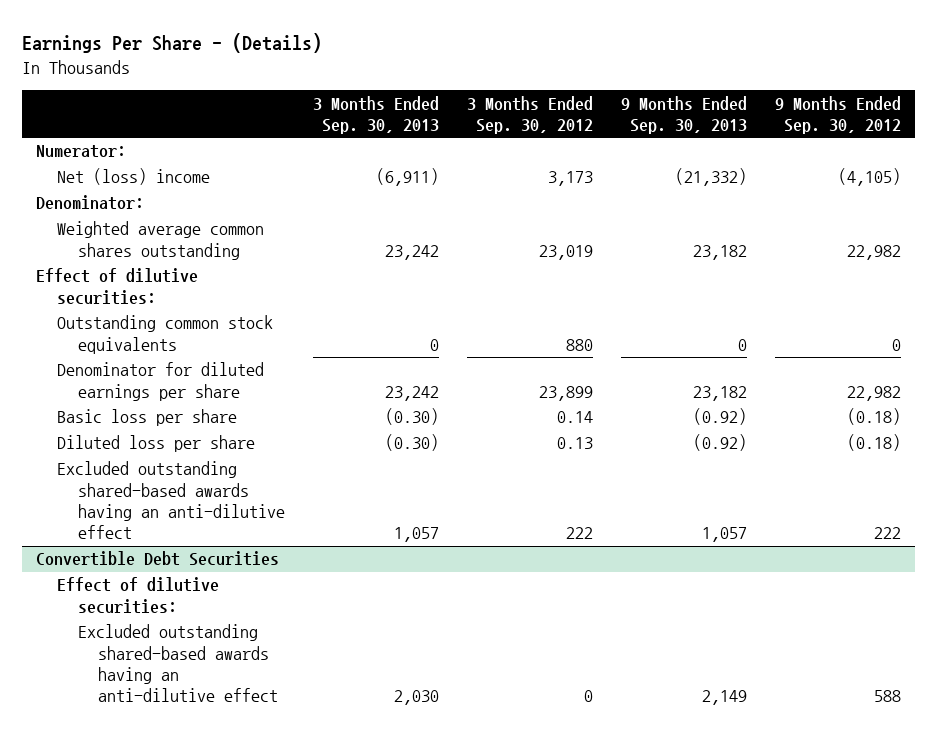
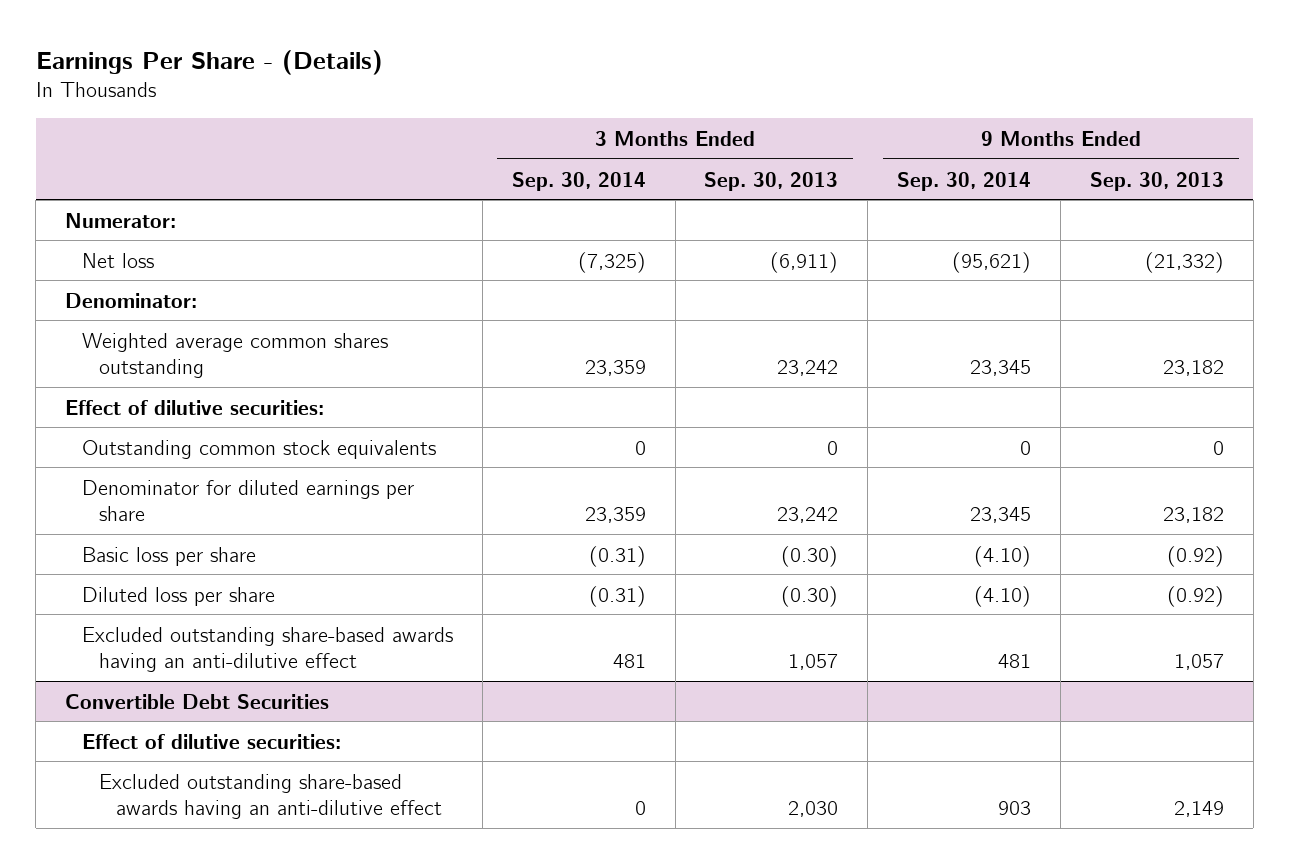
- | 3 Months Ended Sep. 30, 2013 | 3 Months Ended Sep. 30, 2012 | 9 Months Ended Sep. 30, 2013 | 9 Months Ended Sep. 30, 2012
+ | 3 Months Ended Sep. 30, 2014 | 3 Months Ended Sep. 30, 2013 | 9 Months Ended Sep. 30, 2014 | 9 Months Ended Sep. 30, 2013
- Net (loss) income | (6,911) | 3,173 | (21,332) | (4,105)
+ Net loss | (7,325) | (6,911) | (95,621) | (21,332)
- Excluded outstanding shared-based awards having an anti-dilutive effect | 1,057 | 222 | 1,057 | 222
+ Excluded outstanding share-based awards having an anti-dilutive effect | 481 | 1,057 | 481 | 1,057
@ Convertible Debt Securities
- Excluded outstanding shared-based awards having an anti-dilutive effect | 2,030 | 0 | 2,149 | 588
+ Excluded outstanding share-based awards having an anti-dilutive effect | 0 | 2,030 | 903 | 2,149

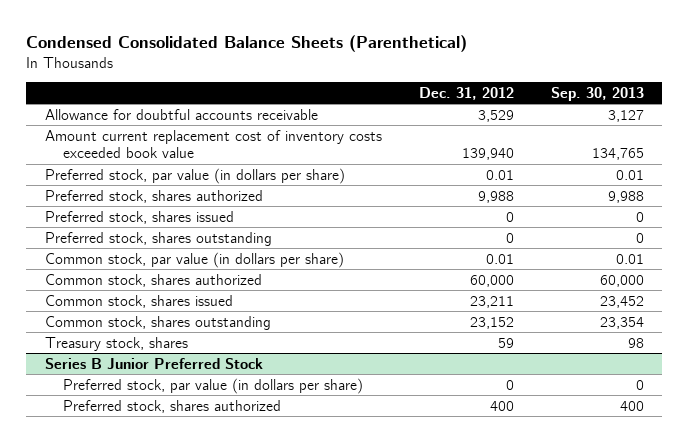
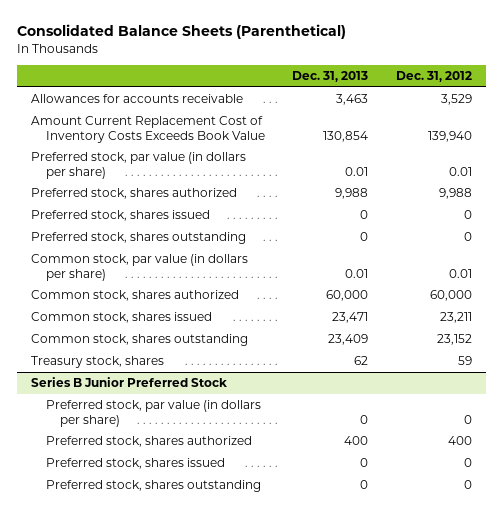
- Condensed Consolidated Balance Sheets (Parenthetical)
+ Consolidated Balance Sheets (Parenthetical)
- | Dec. 31, 2012 | Sep. 30, 2013
+ | Dec. 31, 2013 | Dec. 31, 2012
- Allowance for doubtful accounts receivable | 3,529 | 3,127
- Amount current replacement cost of inventory costs exceeded book value | 139,940 | 134,765
+ Allowances for accounts receivable | 3,463 | 3,529
+ Amount Current Replacement Cost of Inventory Costs Exceeds Book Value | 130,854 | 139,940
@ Series B Junior Preferred Stock
+ Preferred stock, shares issued | 0 | 0
+ Preferred stock, shares outstanding | 0 | 0

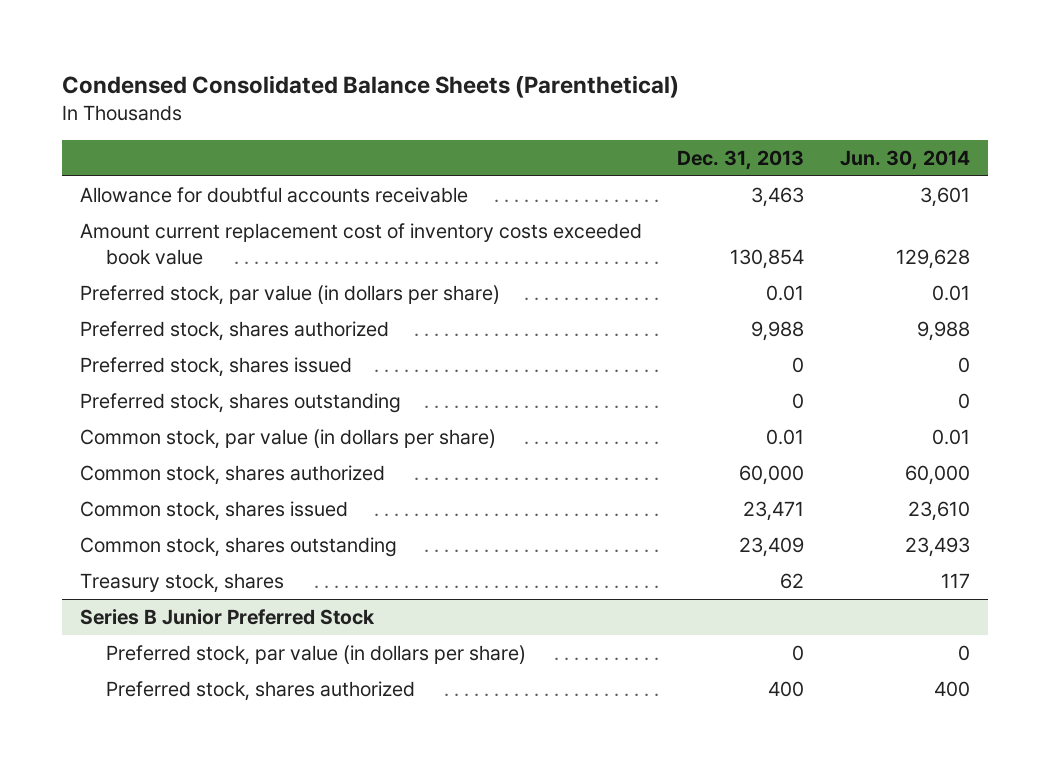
- Consolidated Balance Sheets (Parenthetical)
+ Condensed Consolidated Balance Sheets (Parenthetical)
- | Dec. 31, 2013 | Dec. 31, 2012
+ | Dec. 31, 2013 | Jun. 30, 2014
- Allowances for accounts receivable | 3,463 | 3,529
- Amount Current Replacement Cost of Inventory Costs Exceeds Book Value | 130,854 | 139,940
+ Allowance for doubtful accounts receivable | 3,463 | 3,601
+ Amount current replacement cost of inventory costs exceeded book value | 130,854 | 129,628
@ Series B Junior Preferred Stock
- Preferred stock, shares issued | 0 | 0
- Preferred stock, shares outstanding | 0 | 0

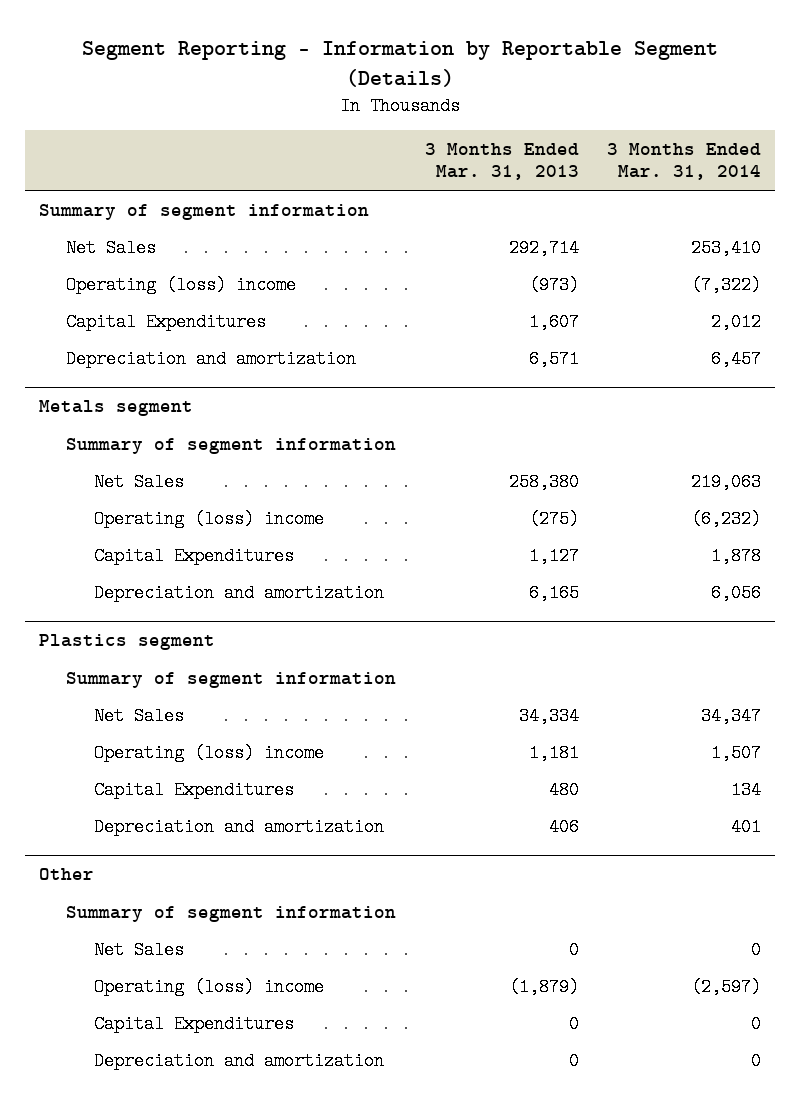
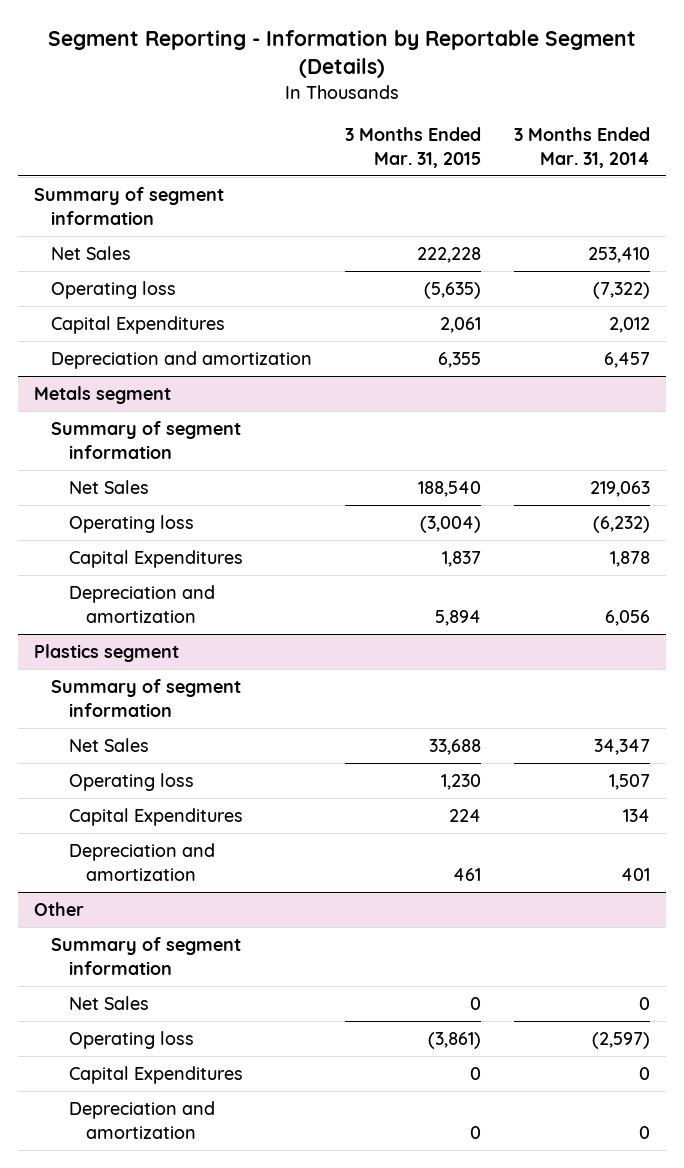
- | 3 Months Ended Mar. 31, 2013 | 3 Months Ended Mar. 31, 2014
+ | 3 Months Ended Mar. 31, 2015 | 3 Months Ended Mar. 31, 2014
- Operating (loss) income | (973) | (7,322)
+ Operating loss | (5,635) | (7,322)
@ Metals segment
- Operating (loss) income | (275) | (6,232)
+ Operating loss | (3,004) | (6,232)
@ Plastics segment
- Operating (loss) income | 1,181 | 1,507
+ Operating loss | 1,230 | 1,507
@ Other
- Operating (loss) income | (1,879) | (2,597)
+ Operating loss | (3,861) | (2,597)

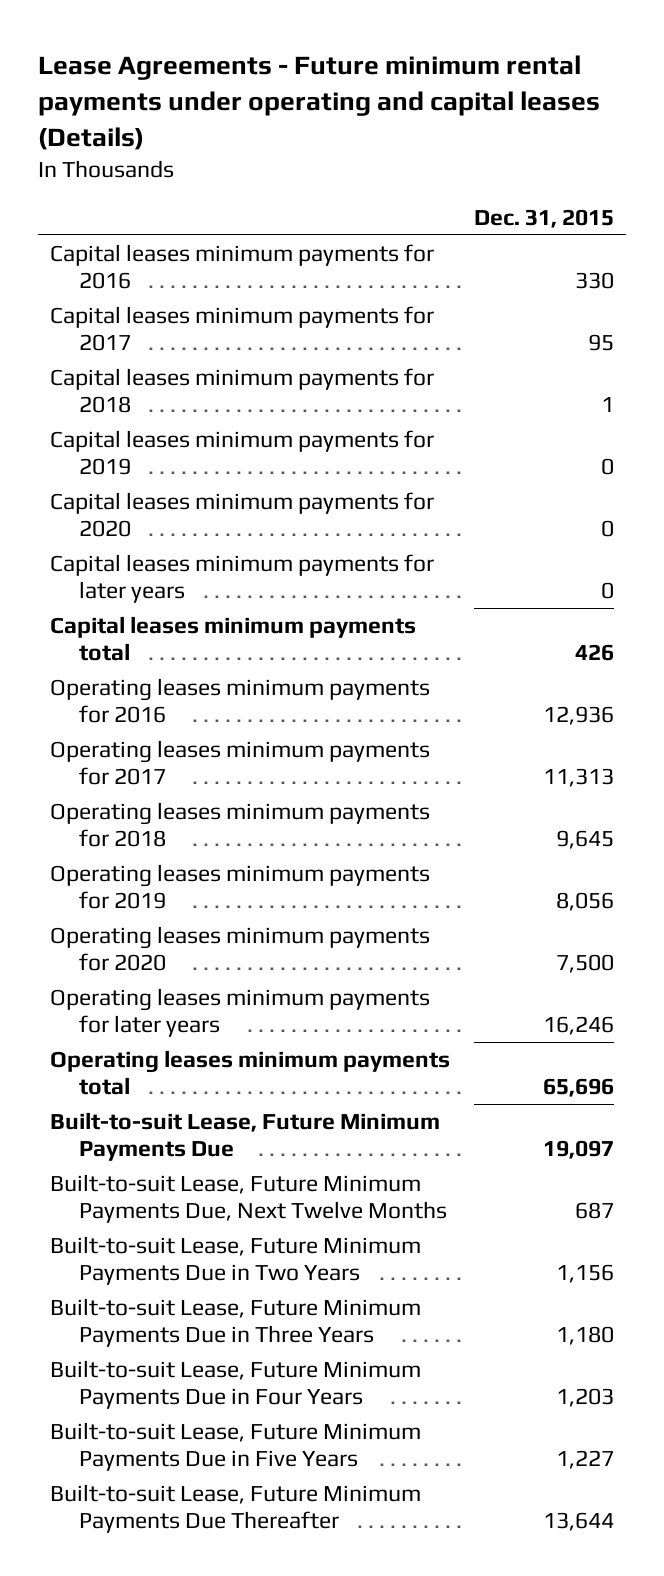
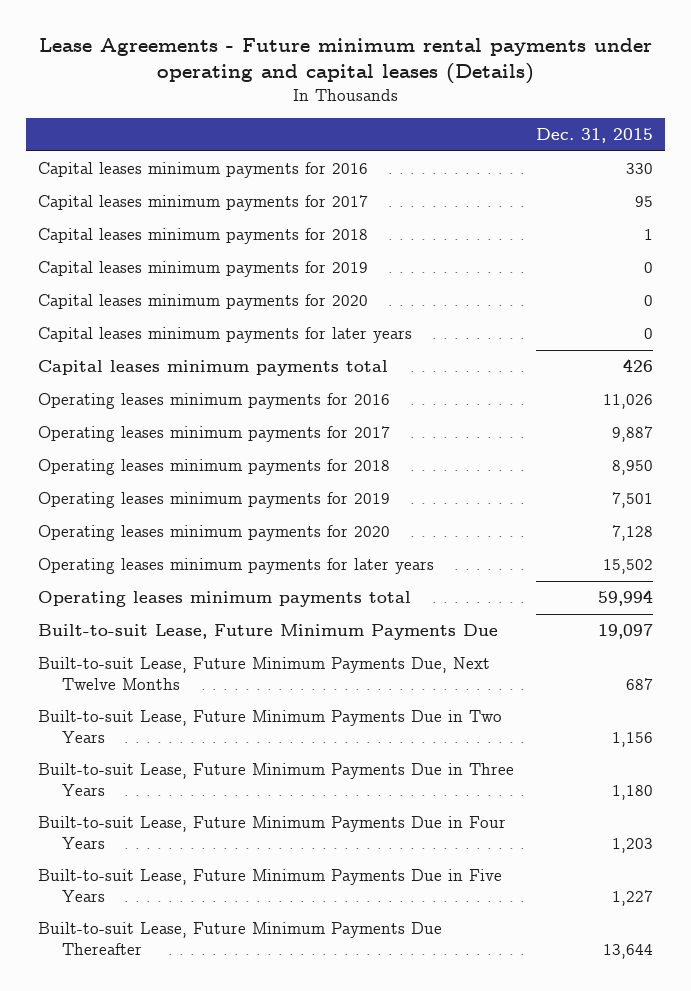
- Operating leases minimum payments for 2016 | 12,936
- Operating leases minimum payments for 2017 | 11,313
- Operating leases minimum payments for 2018 | 9,645
- Operating leases minimum payments for 2019 | 8,056
- Operating leases minimum payments for 2020 | 7,500
- Operating leases minimum payments for later years | 16,246
- Operating leases minimum payments total | 65,696
+ Operating leases minimum payments for 2016 | 11,026
+ Operating leases minimum payments for 2017 | 9,887
+ Operating leases minimum payments for 2018 | 8,950
+ Operating leases minimum payments for 2019 | 7,501
+ Operating leases minimum payments for 2020 | 7,128
+ Operating leases minimum payments for later years | 15,502
+ Operating leases minimum payments total | 59,994

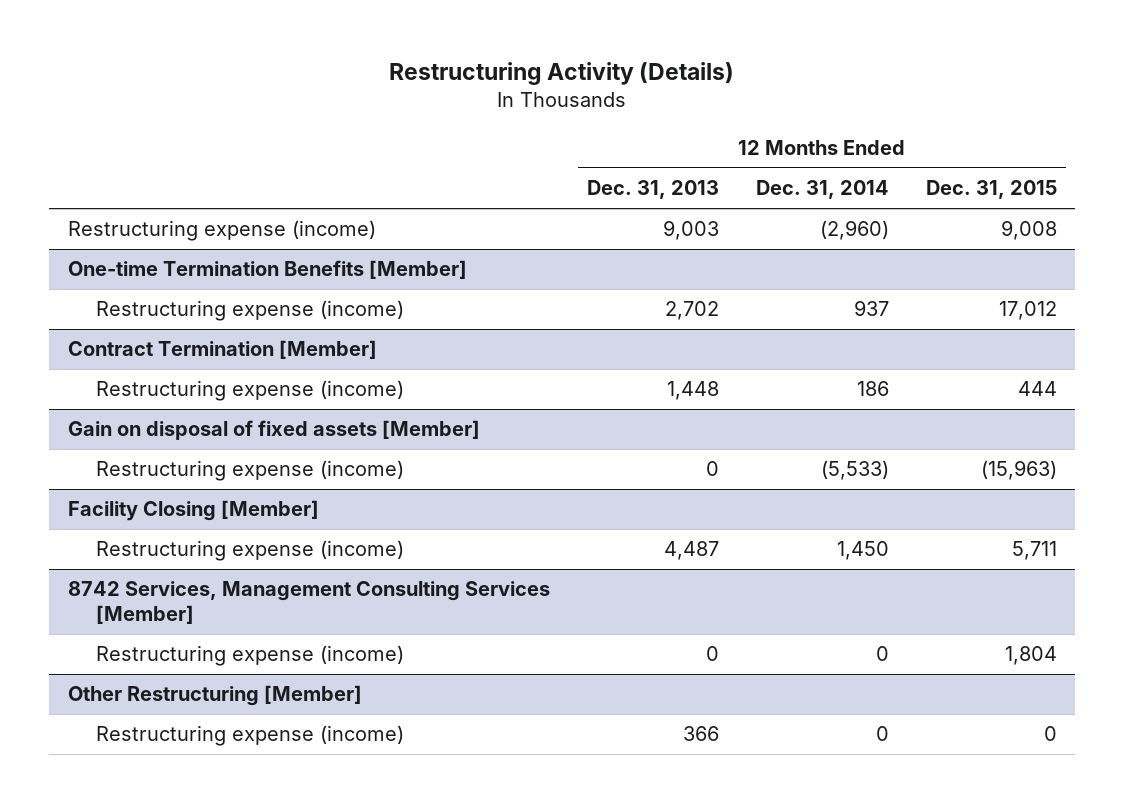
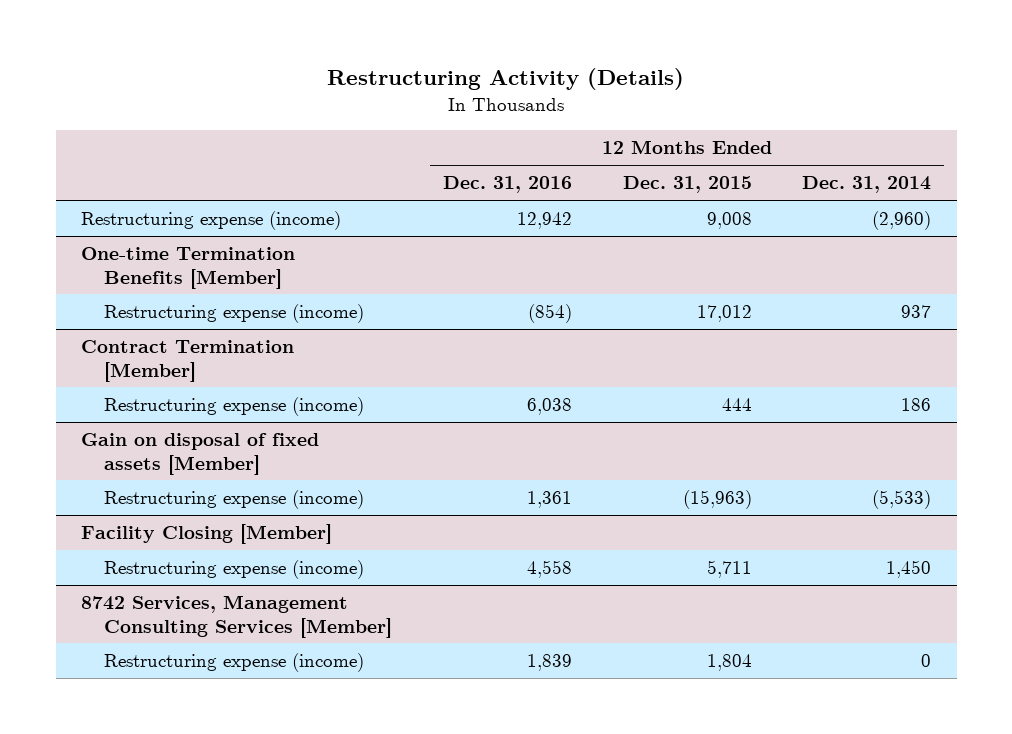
- | 12 Months Ended Dec. 31, 2013 | 12 Months Ended Dec. 31, 2014 | 12 Months Ended Dec. 31, 2015
+ | 12 Months Ended Dec. 31, 2016 | 12 Months Ended Dec. 31, 2015 | 12 Months Ended Dec. 31, 2014
- Other Restructuring [Member]
- Restructuring expense (income) | 366 | 0 | 0

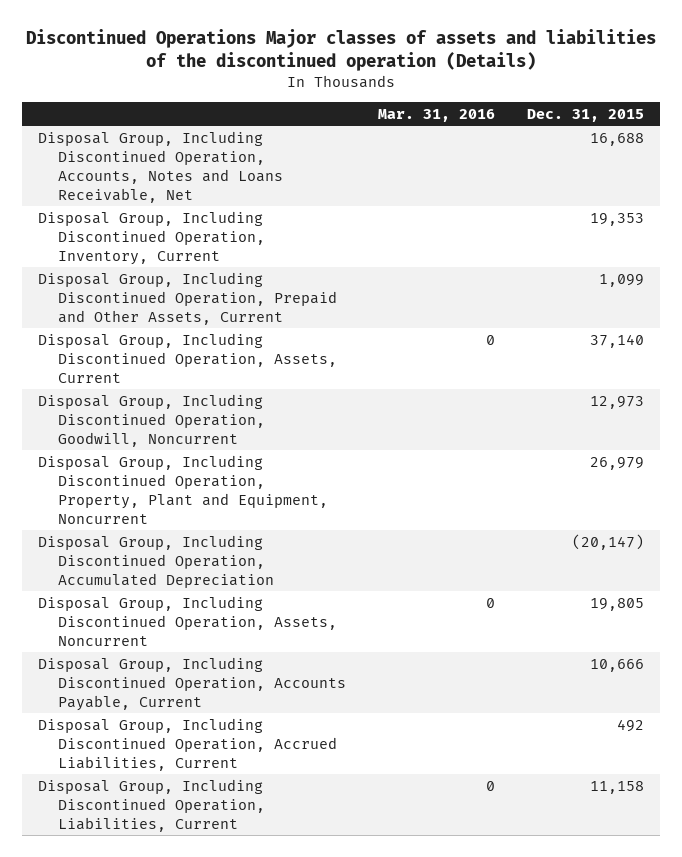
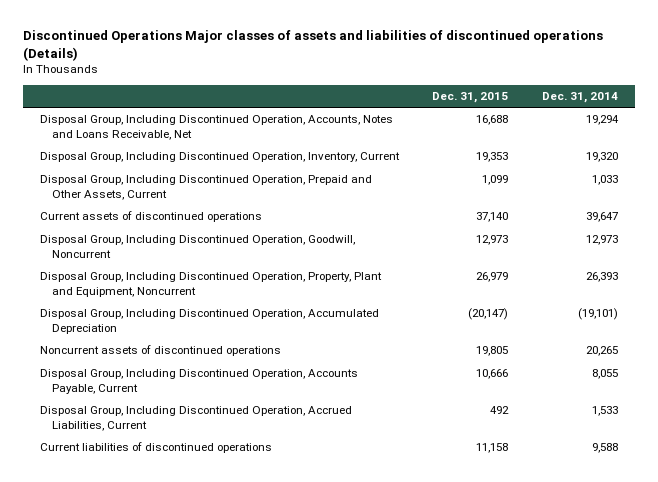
- Discontinued Operations Major classes of assets and liabilities of the discontinued operation (Details)
+ Discontinued Operations Major classes of assets and liabilities of discontinued operations (Details)
- | Mar. 31, 2016 | Dec. 31, 2015
+ | Dec. 31, 2015 | Dec. 31, 2014
- Disposal Group, Including Discontinued Operation, Assets, Current | 0 | 37,140
+ Current assets of discontinued operations | 37,140 | 39,647
- Disposal Group, Including Discontinued Operation, Assets, Noncurrent | 0 | 19,805
+ Noncurrent assets of discontinued operations | 19,805 | 20,265
- Disposal Group, Including Discontinued Operation, Liabilities, Current | 0 | 11,158
+ Current liabilities of discontinued operations | 11,158 | 9,588

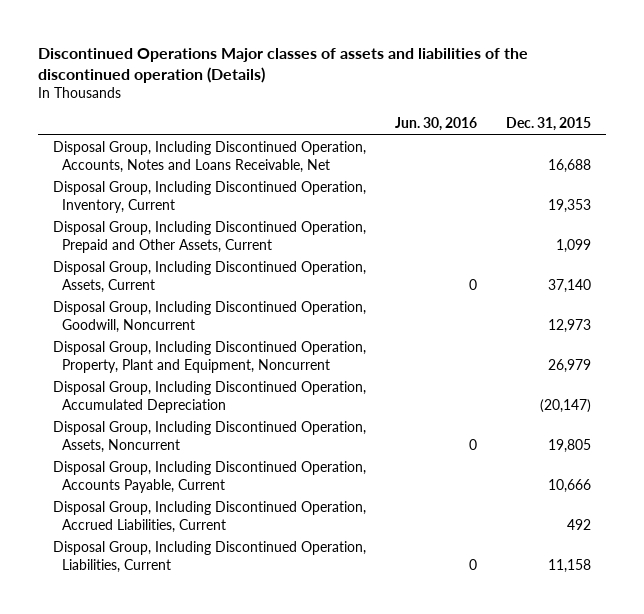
- Discontinued Operations Major classes of assets and liabilities of discontinued operations (Details)
+ Discontinued Operations Major classes of assets and liabilities of the discontinued operation (Details)
- | Dec. 31, 2015 | Dec. 31, 2014
+ | Jun. 30, 2016 | Dec. 31, 2015
- Current assets of discontinued operations | 37,140 | 39,647
+ Disposal Group, Including Discontinued Operation, Assets, Current | 0 | 37,140
- Noncurrent assets of discontinued operations | 19,805 | 20,265
+ Disposal Group, Including Discontinued Operation, Assets, Noncurrent | 0 | 19,805
- Current liabilities of discontinued operations | 11,158 | 9,588
+ Disposal Group, Including Discontinued Operation, Liabilities, Current | 0 | 11,158

